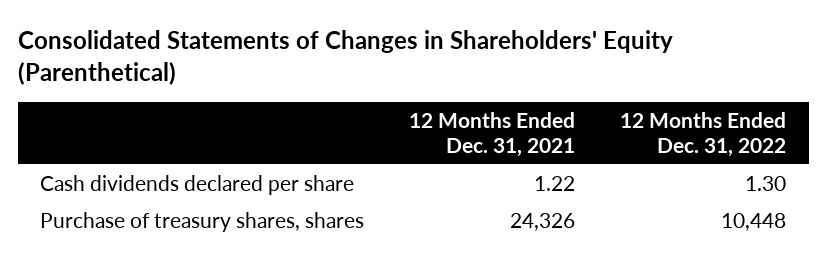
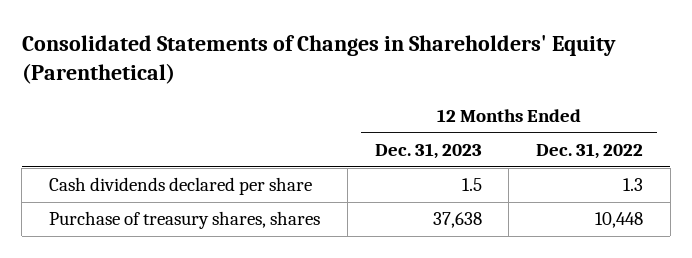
- | 12 Months Ended Dec. 31, 2021 | 12 Months Ended Dec. 31, 2022
+ | 12 Months Ended Dec. 31, 2023 | 12 Months Ended Dec. 31, 2022
- Cash dividends declared per share | 1.22 | 1.30
+ Cash dividends declared per share | 1.5 | 1.3

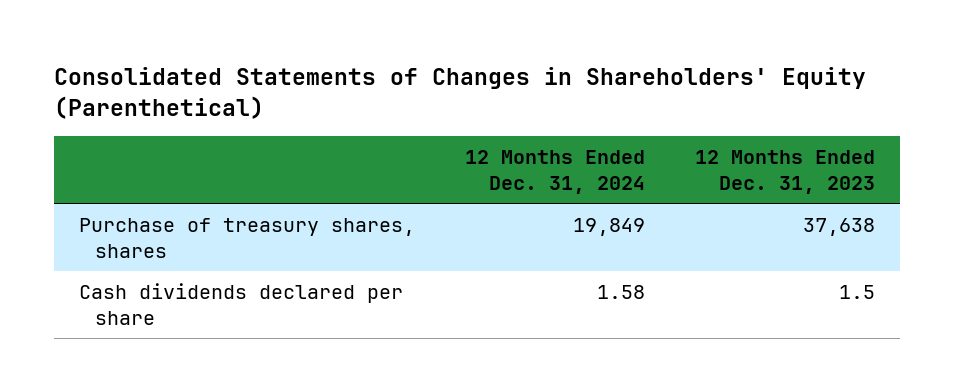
- | 12 Months Ended Dec. 31, 2023 | 12 Months Ended Dec. 31, 2022
+ | 12 Months Ended Dec. 31, 2024 | 12 Months Ended Dec. 31, 2023
moved down: Cash dividends declared per share | 1.58 | 1.5

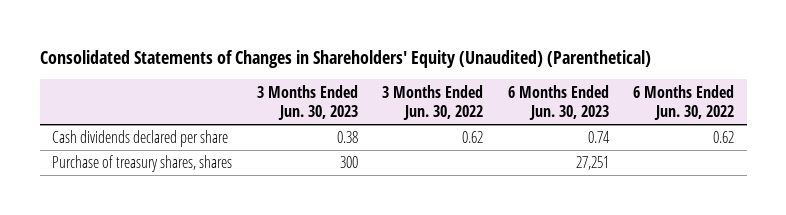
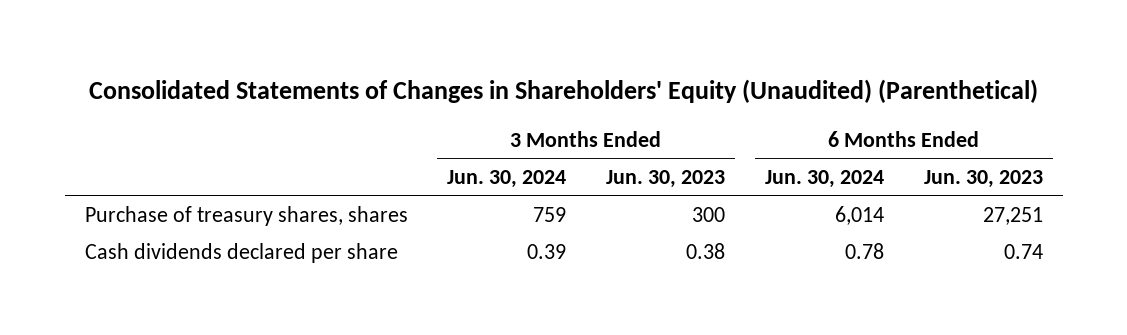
- | 3 Months Ended Jun. 30, 2023 | 3 Months Ended Jun. 30, 2022 | 6 Months Ended Jun. 30, 2023 | 6 Months Ended Jun. 30, 2022
+ | 3 Months Ended Jun. 30, 2024 | 3 Months Ended Jun. 30, 2023 | 6 Months Ended Jun. 30, 2024 | 6 Months Ended Jun. 30, 2023
moved down: Cash dividends declared per share | 0.39 | 0.38 | 0.78 | 0.74

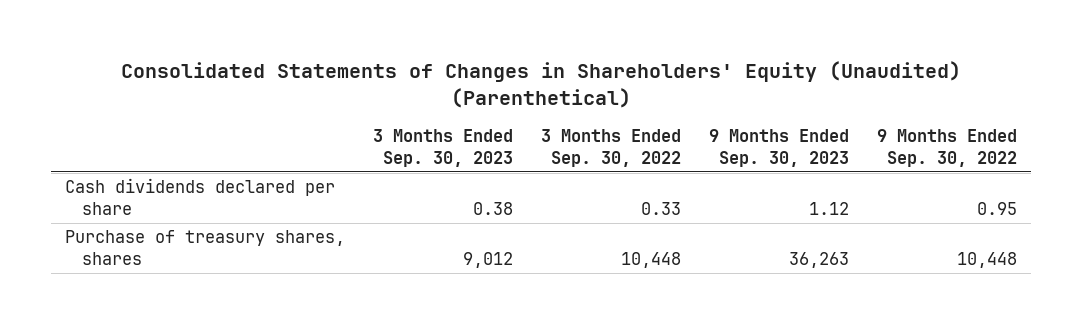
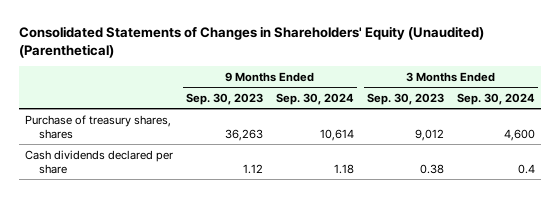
- | 3 Months Ended Sep. 30, 2023 | 3 Months Ended Sep. 30, 2022 | 9 Months Ended Sep. 30, 2023 | 9 Months Ended Sep. 30, 2022
+ | 9 Months Ended Sep. 30, 2023 | 9 Months Ended Sep. 30, 2024 | 3 Months Ended Sep. 30, 2023 | 3 Months Ended Sep. 30, 2024
moved down: Cash dividends declared per share | 1.12 | 1.18 | 0.38 | 0.4

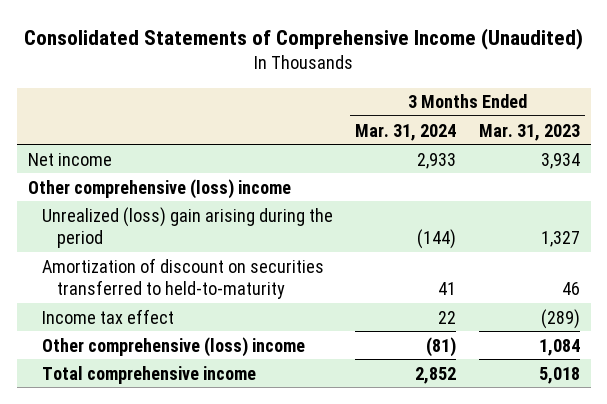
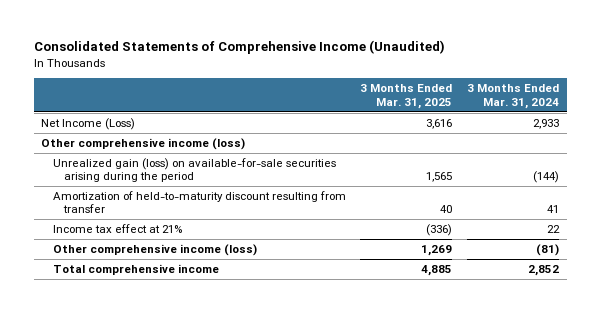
- | 3 Months Ended Mar. 31, 2024 | 3 Months Ended Mar. 31, 2023
+ | 3 Months Ended Mar. 31, 2025 | 3 Months Ended Mar. 31, 2024
- Net income | 2,933 | 3,934
- Other comprehensive (loss) income
- Unrealized (loss) gain arising during the period | (144) | 1,327
- Amortization of discount on securities transferred to held-to-maturity | 41 | 46
- Income tax effect | 22 | (289)
- Other comprehensive (loss) income | (81) | 1,084
+ Net Income (Loss) | 3,616 | 2,933
+ Other comprehensive income (loss)
+ Unrealized gain (loss) on available-for-sale securities arising during the period | 1,565 | (144)
+ Amortization of held-to-maturity discount resulting from transfer | 40 | 41
+ Income tax effect at 21% | (336) | 22
+ Other comprehensive income (loss) | 1,269 | (81)

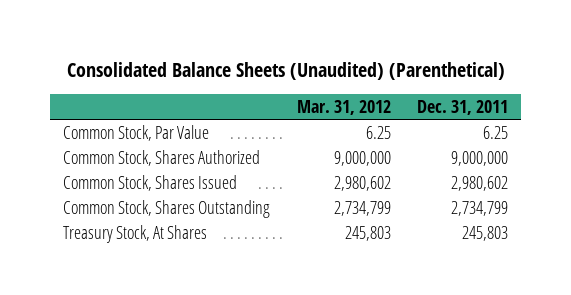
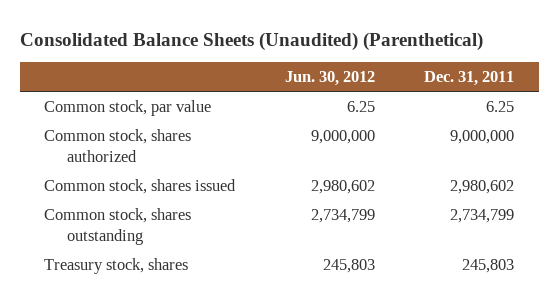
- | Mar. 31, 2012 | Dec. 31, 2011
+ | Jun. 30, 2012 | Dec. 31, 2011
- Common Stock, Par Value | 6.25 | 6.25
- Common Stock, Shares Authorized | 9,000,000 | 9,000,000
- Common Stock, Shares Issued | 2,980,602 | 2,980,602
- Common Stock, Shares Outstanding | 2,734,799 | 2,734,799
- Treasury Stock, At Shares | 245,803 | 245,803
+ Common stock, par value | 6.25 | 6.25
+ Common stock, shares authorized | 9,000,000 | 9,000,000
+ Common stock, shares issued | 2,980,602 | 2,980,602
+ Common stock, shares outstanding | 2,734,799 | 2,734,799
+ Treasury stock, shares | 245,803 | 245,803

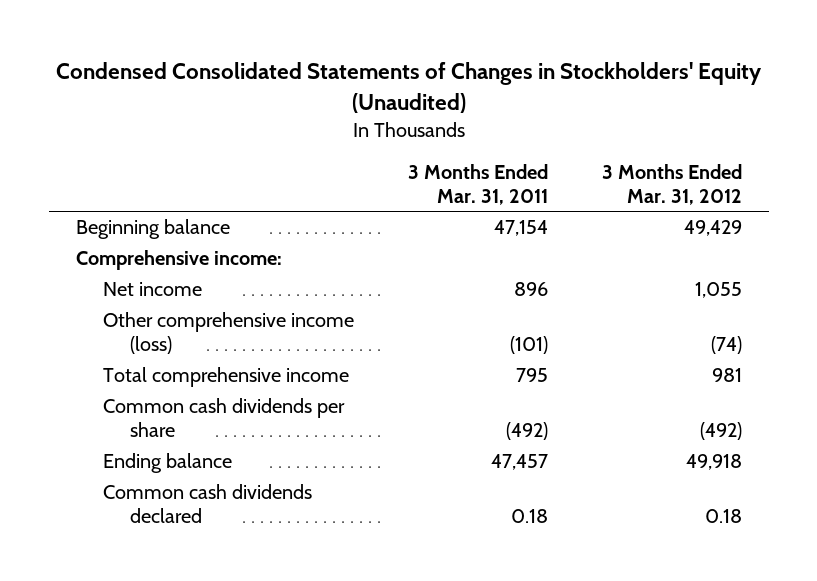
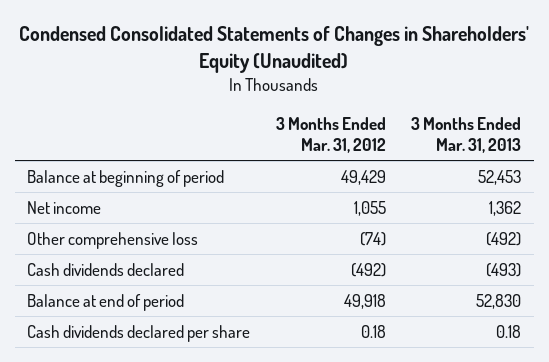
- Condensed Consolidated Statements of Changes in Stockholders' Equity (Unaudited)
+ Condensed Consolidated Statements of Changes in Shareholders' Equity (Unaudited)
- | 3 Months Ended Mar. 31, 2011 | 3 Months Ended Mar. 31, 2012
+ | 3 Months Ended Mar. 31, 2012 | 3 Months Ended Mar. 31, 2013
- Beginning balance | 47,154 | 49,429
- Comprehensive income:
+ Balance at beginning of period | 49,429 | 52,453
- Other comprehensive income (loss) | (101) | (74)
- Total comprehensive income | 795 | 981
- Common cash dividends per share | (492) | (492)
- Ending balance | 47,457 | 49,918
- Common cash dividends declared | 0.18 | 0.18
+ Other comprehensive loss | (74) | (492)
+ Cash dividends declared | (492) | (493)
+ Balance at end of period | 49,918 | 52,830
+ Cash dividends declared per share | 0.18 | 0.18

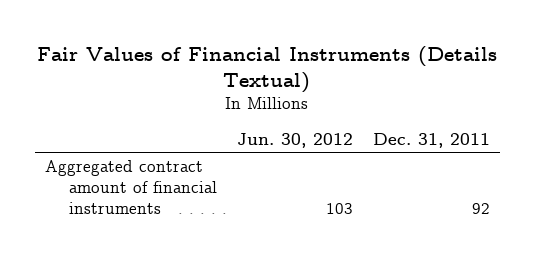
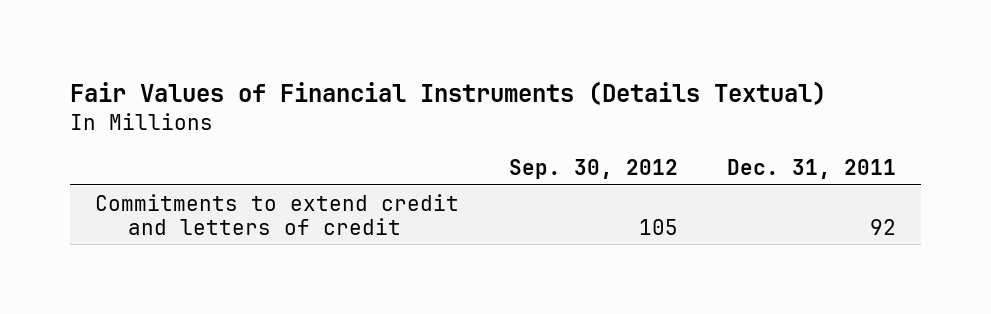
- | Jun. 30, 2012 | Dec. 31, 2011
+ | Sep. 30, 2012 | Dec. 31, 2011
- Aggregated contract amount of financial instruments | 103 | 92
+ Commitments to extend credit and letters of credit | 105 | 92

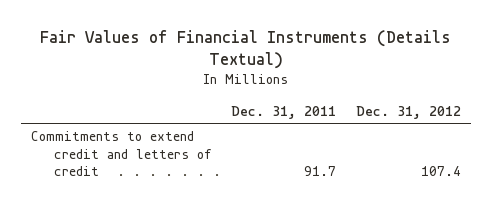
- | Sep. 30, 2012 | Dec. 31, 2011
+ | Dec. 31, 2011 | Dec. 31, 2012
- Commitments to extend credit and letters of credit | 105 | 92
+ Commitments to extend credit and letters of credit | 91.7 | 107.4

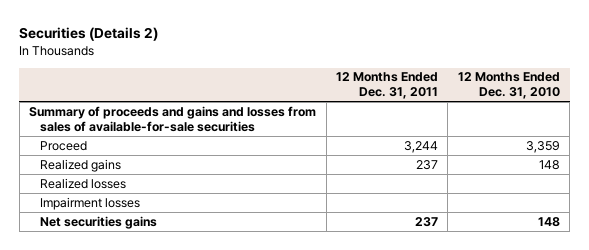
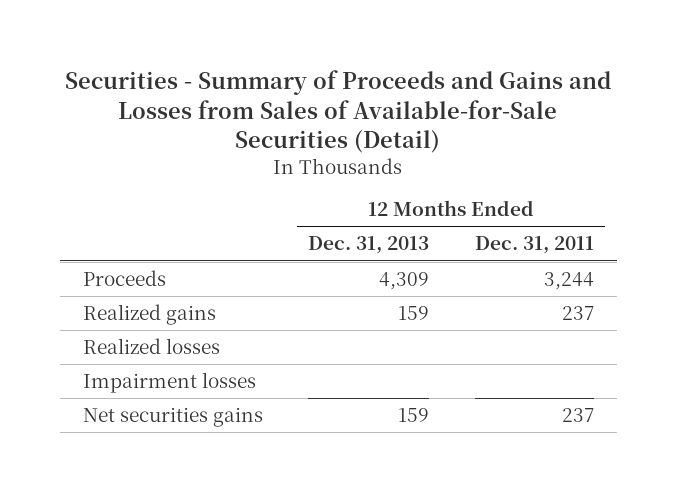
- Securities (Details 2)
+ Securities - Summary of Proceeds and Gains and Losses from Sales of Available-for-Sale Securities (Detail)
- | 12 Months Ended Dec. 31, 2011 | 12 Months Ended Dec. 31, 2010
+ | 12 Months Ended Dec. 31, 2013 | 12 Months Ended Dec. 31, 2011
- Summary of proceeds and gains and losses from sales of available-for-sale securities
- Proceed | 3,244 | 3,359
+ Proceeds | 4,309 | 3,244

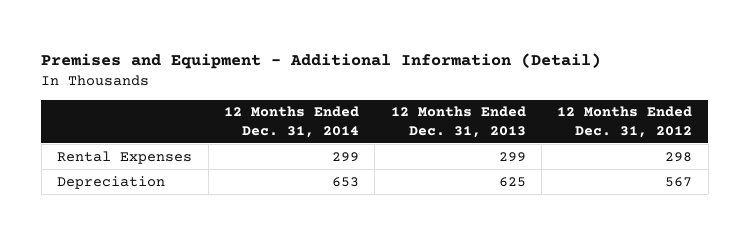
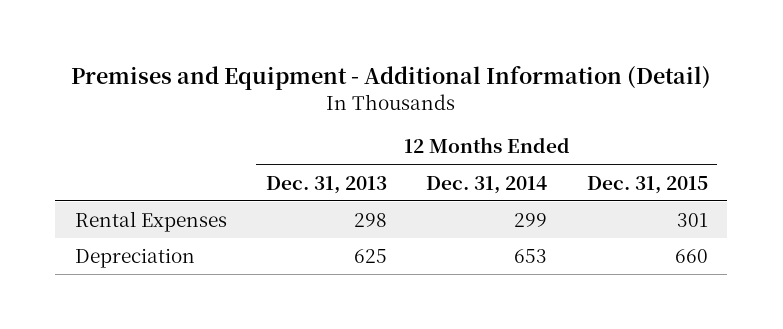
- | 12 Months Ended Dec. 31, 2014 | 12 Months Ended Dec. 31, 2013 | 12 Months Ended Dec. 31, 2012
+ | 12 Months Ended Dec. 31, 2013 | 12 Months Ended Dec. 31, 2014 | 12 Months Ended Dec. 31, 2015
- Rental Expenses | 299 | 299 | 298
+ Rental Expenses | 298 | 299 | 301

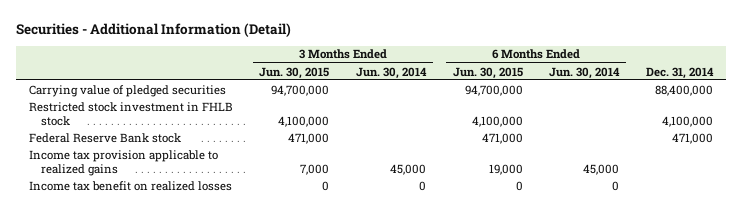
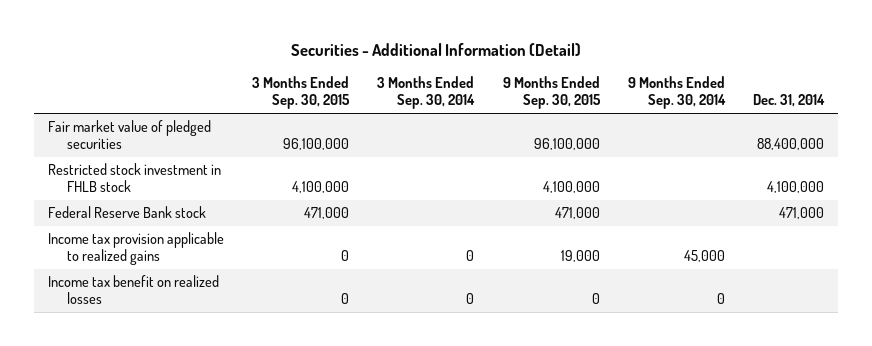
- | 3 Months Ended Jun. 30, 2015 | 3 Months Ended Jun. 30, 2014 | 6 Months Ended Jun. 30, 2015 | 6 Months Ended Jun. 30, 2014 | Dec. 31, 2014
+ | 3 Months Ended Sep. 30, 2015 | 3 Months Ended Sep. 30, 2014 | 9 Months Ended Sep. 30, 2015 | 9 Months Ended Sep. 30, 2014 | Dec. 31, 2014
- Carrying value of pledged securities | 94,700,000 | | 94,700,000 | | 88,400,000
+ Fair market value of pledged securities | 96,100,000 | | 96,100,000 | | 88,400,000

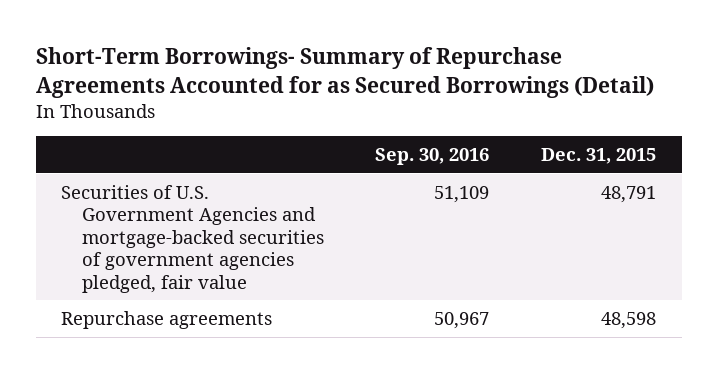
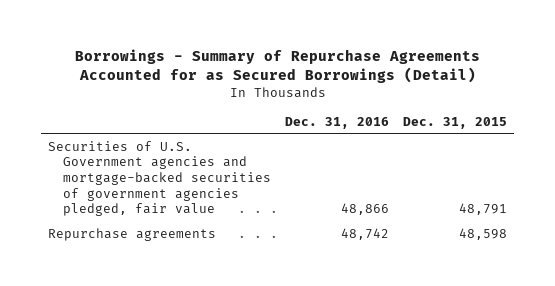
- Short-Term Borrowings- Summary of Repurchase Agreements Accounted for as Secured Borrowings (Detail)
+ Borrowings - Summary of Repurchase Agreements Accounted for as Secured Borrowings (Detail)
- | Sep. 30, 2016 | Dec. 31, 2015
+ | Dec. 31, 2016 | Dec. 31, 2015
- Securities of U.S. Government Agencies and mortgage-backed securities of government agencies pledged, fair value | 51,109 | 48,791
+ Securities of U.S. Government agencies and mortgage-backed securities of government agencies pledged, fair value | 48,866 | 48,791

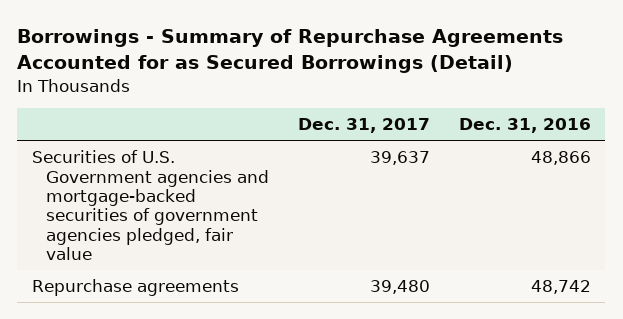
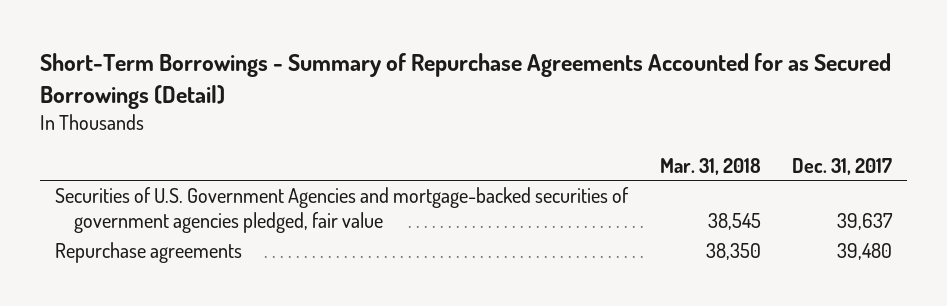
- Borrowings - Summary of Repurchase Agreements Accounted for as Secured Borrowings (Detail)
+ Short-Term Borrowings - Summary of Repurchase Agreements Accounted for as Secured Borrowings (Detail)
- | Dec. 31, 2017 | Dec. 31, 2016
+ | Mar. 31, 2018 | Dec. 31, 2017
- Securities of U.S. Government agencies and mortgage-backed securities of government agencies pledged, fair value | 39,637 | 48,866
+ Securities of U.S. Government Agencies and mortgage-backed securities of government agencies pledged, fair value | 38,545 | 39,637

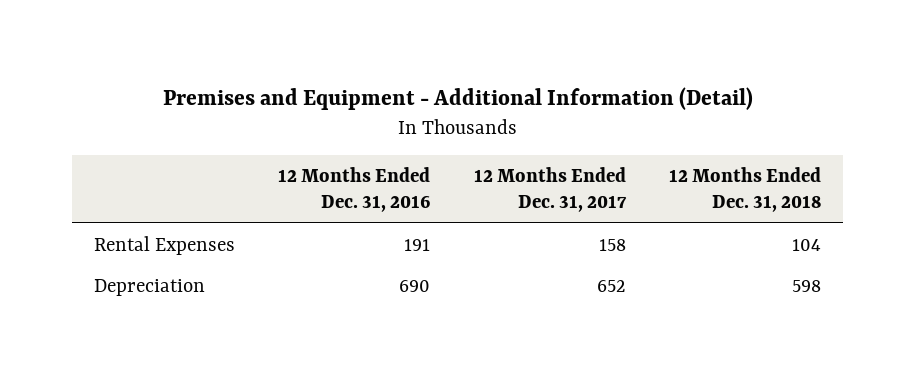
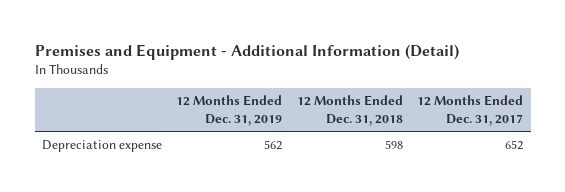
- | 12 Months Ended Dec. 31, 2016 | 12 Months Ended Dec. 31, 2017 | 12 Months Ended Dec. 31, 2018
+ | 12 Months Ended Dec. 31, 2019 | 12 Months Ended Dec. 31, 2018 | 12 Months Ended Dec. 31, 2017
- Rental Expenses | 191 | 158 | 104
- Depreciation | 690 | 652 | 598
+ Depreciation expense | 562 | 598 | 652

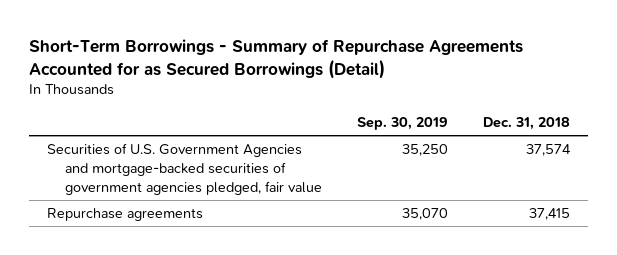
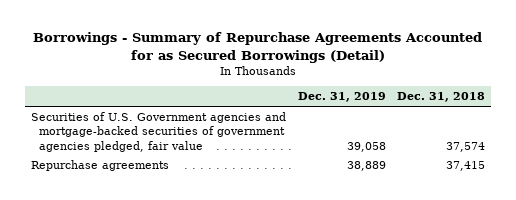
- Short-Term Borrowings - Summary of Repurchase Agreements Accounted for as Secured Borrowings (Detail)
+ Borrowings - Summary of Repurchase Agreements Accounted for as Secured Borrowings (Detail)
- | Sep. 30, 2019 | Dec. 31, 2018
+ | Dec. 31, 2019 | Dec. 31, 2018
- Securities of U.S. Government Agencies and mortgage-backed securities of government agencies pledged, fair value | 35,250 | 37,574
+ Securities of U.S. Government agencies and mortgage-backed securities of government agencies pledged, fair value | 39,058 | 37,574

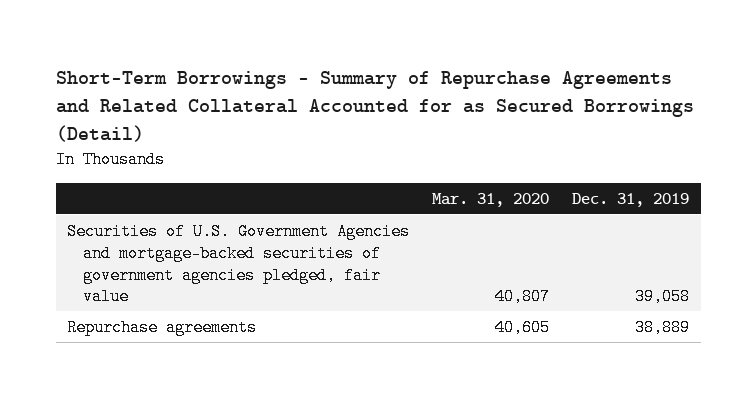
- Borrowings - Summary of Repurchase Agreements Accounted for as Secured Borrowings (Detail)
+ Short-Term Borrowings - Summary of Repurchase Agreements and Related Collateral Accounted for as Secured Borrowings (Detail)
- | Dec. 31, 2019 | Dec. 31, 2018
+ | Mar. 31, 2020 | Dec. 31, 2019
- Securities of U.S. Government agencies and mortgage-backed securities of government agencies pledged, fair value | 39,058 | 37,574
+ Securities of U.S. Government Agencies and mortgage-backed securities of government agencies pledged, fair value | 40,807 | 39,058

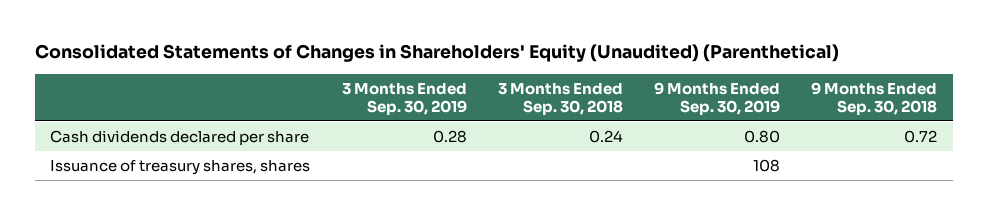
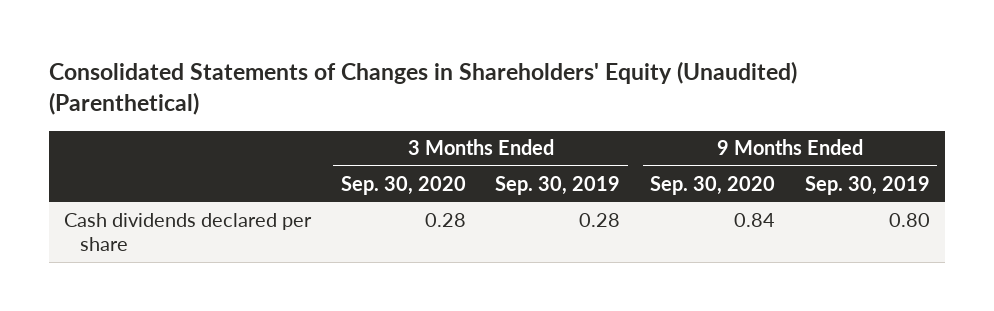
- | 3 Months Ended Sep. 30, 2019 | 3 Months Ended Sep. 30, 2018 | 9 Months Ended Sep. 30, 2019 | 9 Months Ended Sep. 30, 2018
+ | 3 Months Ended Sep. 30, 2020 | 3 Months Ended Sep. 30, 2019 | 9 Months Ended Sep. 30, 2020 | 9 Months Ended Sep. 30, 2019
- Issuance of treasury shares, shares | | | 108 |

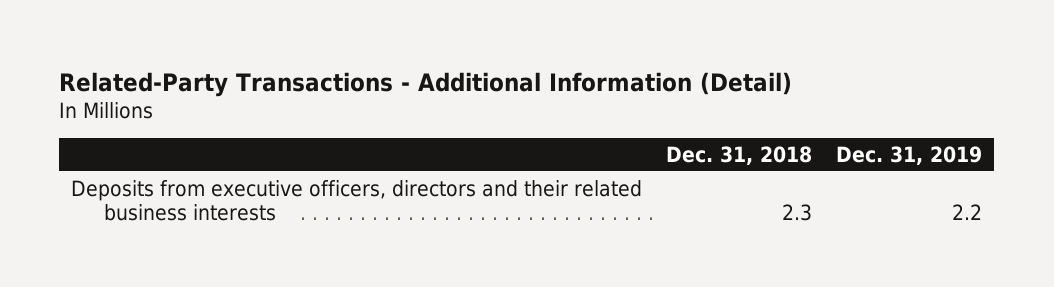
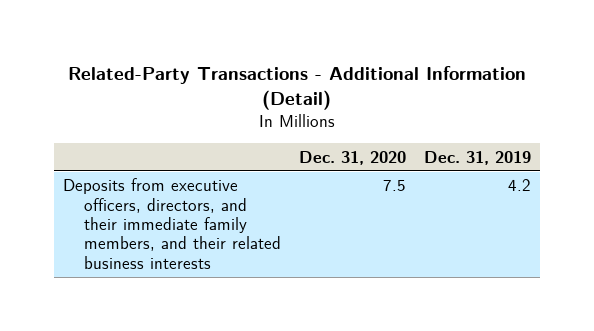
- | Dec. 31, 2018 | Dec. 31, 2019
+ | Dec. 31, 2020 | Dec. 31, 2019
- Deposits from executive officers, directors and their related business interests | 2.3 | 2.2
+ Deposits from executive officers, directors, and their immediate family members, and their related business interests | 7.5 | 4.2

